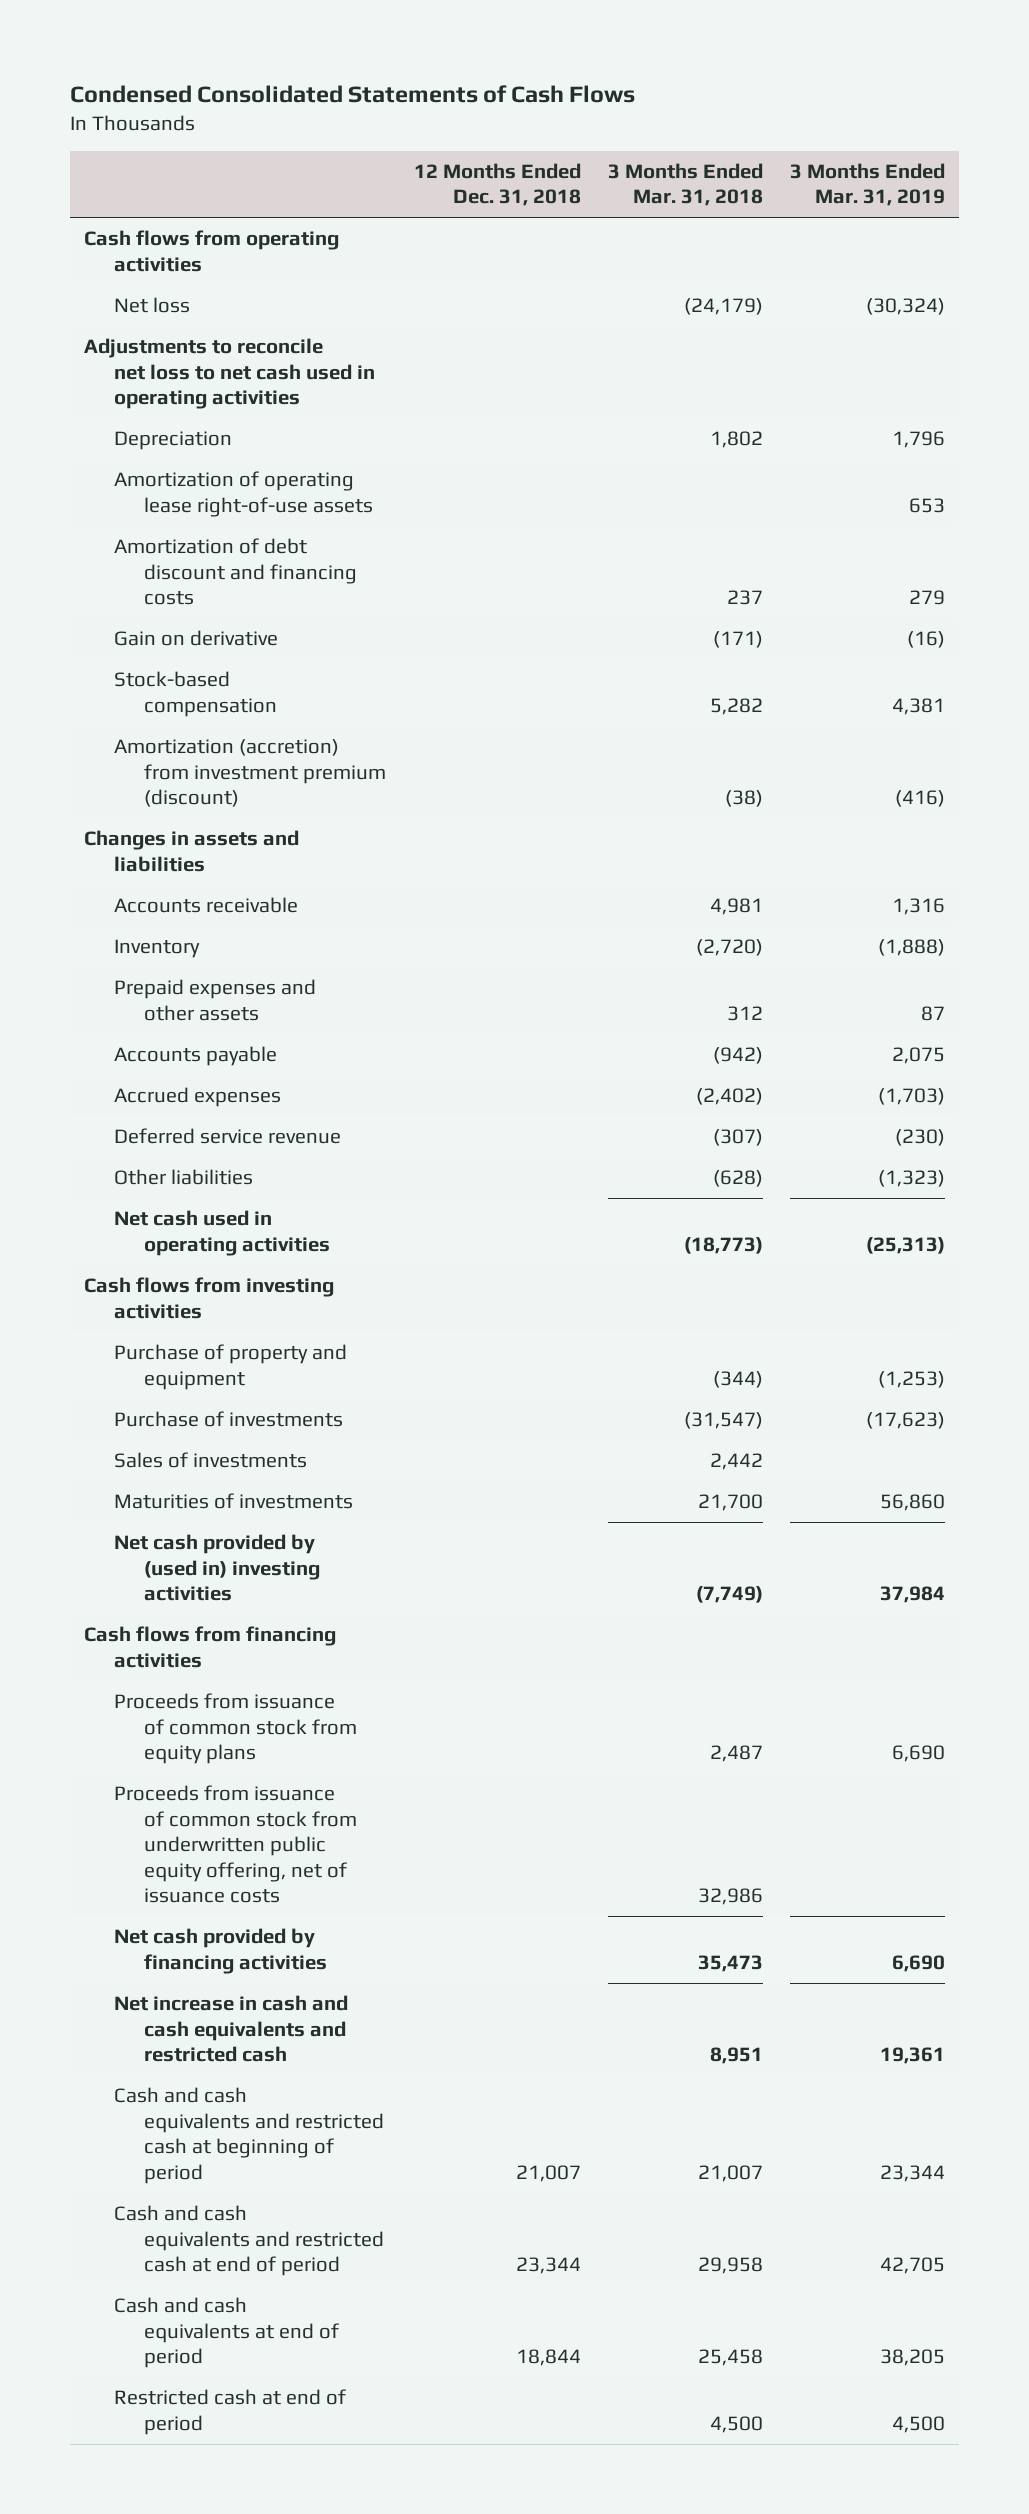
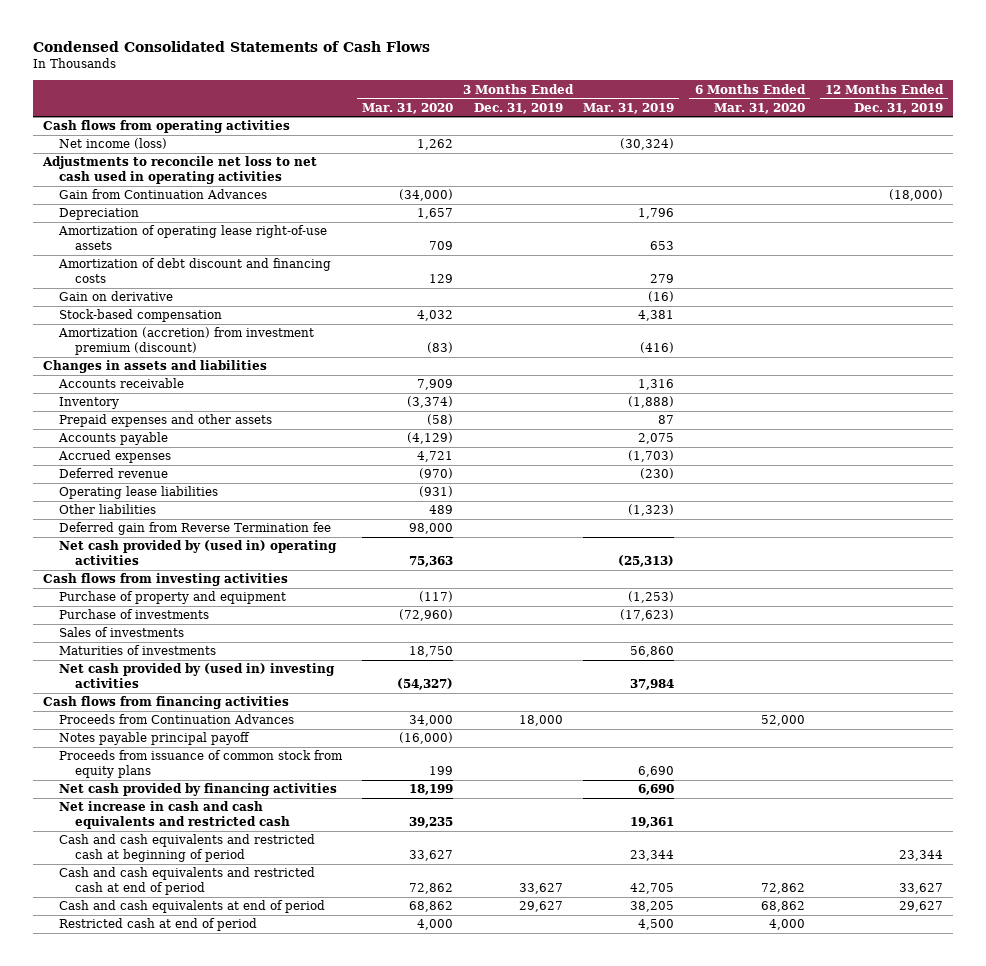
- | 12 Months Ended Dec. 31, 2018 | 3 Months Ended Mar. 31, 2018 | 3 Months Ended Mar. 31, 2019
+ | 3 Months Ended Mar. 31, 2020 | 3 Months Ended Dec. 31, 2019 | 3 Months Ended Mar. 31, 2019 | 6 Months Ended Mar. 31, 2020 | 12 Months Ended Dec. 31, 2019
- Net loss | | (24,179) | (30,324)
+ Net income (loss) | 1,262 | | (30,324) | |
+ Gain from Continuation Advances | (34,000) | | | | (18,000)
- Deferred service revenue | | (307) | (230)
+ Deferred revenue | (970) | | (230) | |
+ Operating lease liabilities | (931) | | | |
- Net cash used in operating activities | | (18,773) | (25,313)
+ Deferred gain from Reverse Termination fee | 98,000 | | | |
+ Net cash provided by (used in) operating activities | 75,363 | | (25,313) | |
+ Proceeds from Continuation Advances | 34,000 | 18,000 | | 52,000 |
+ Notes payable principal payoff | (16,000) | | | |
- Proceeds from issuance of common stock from underwritten public equity offering, net of issuance costs | | 32,986 |

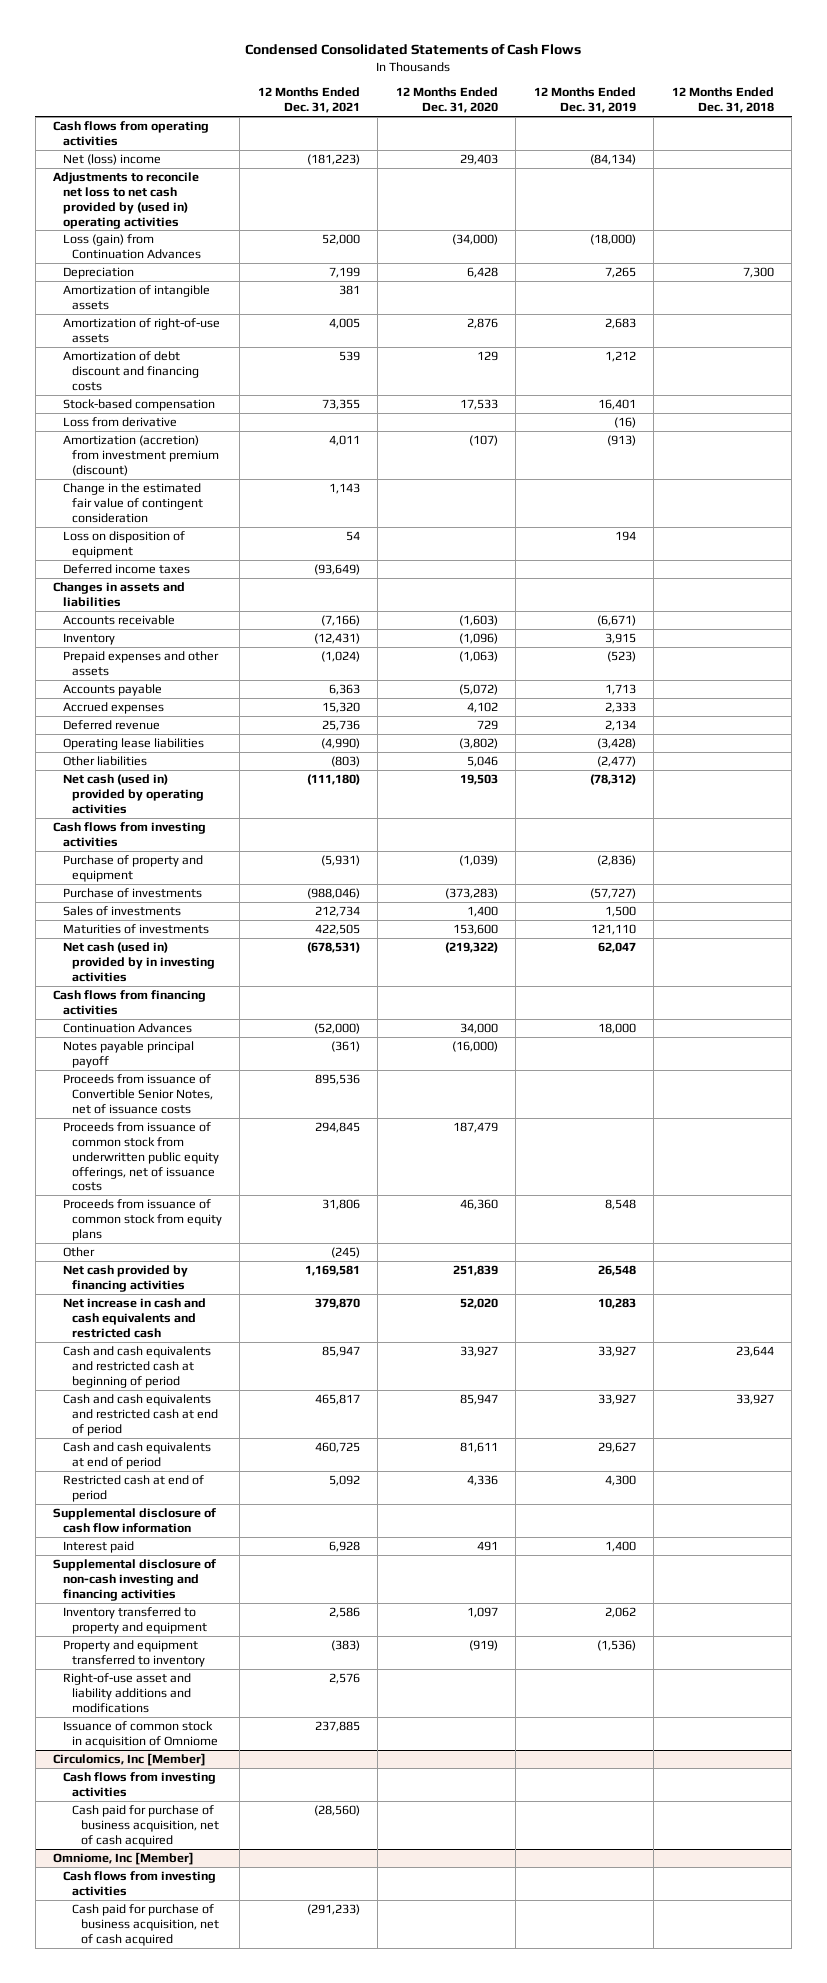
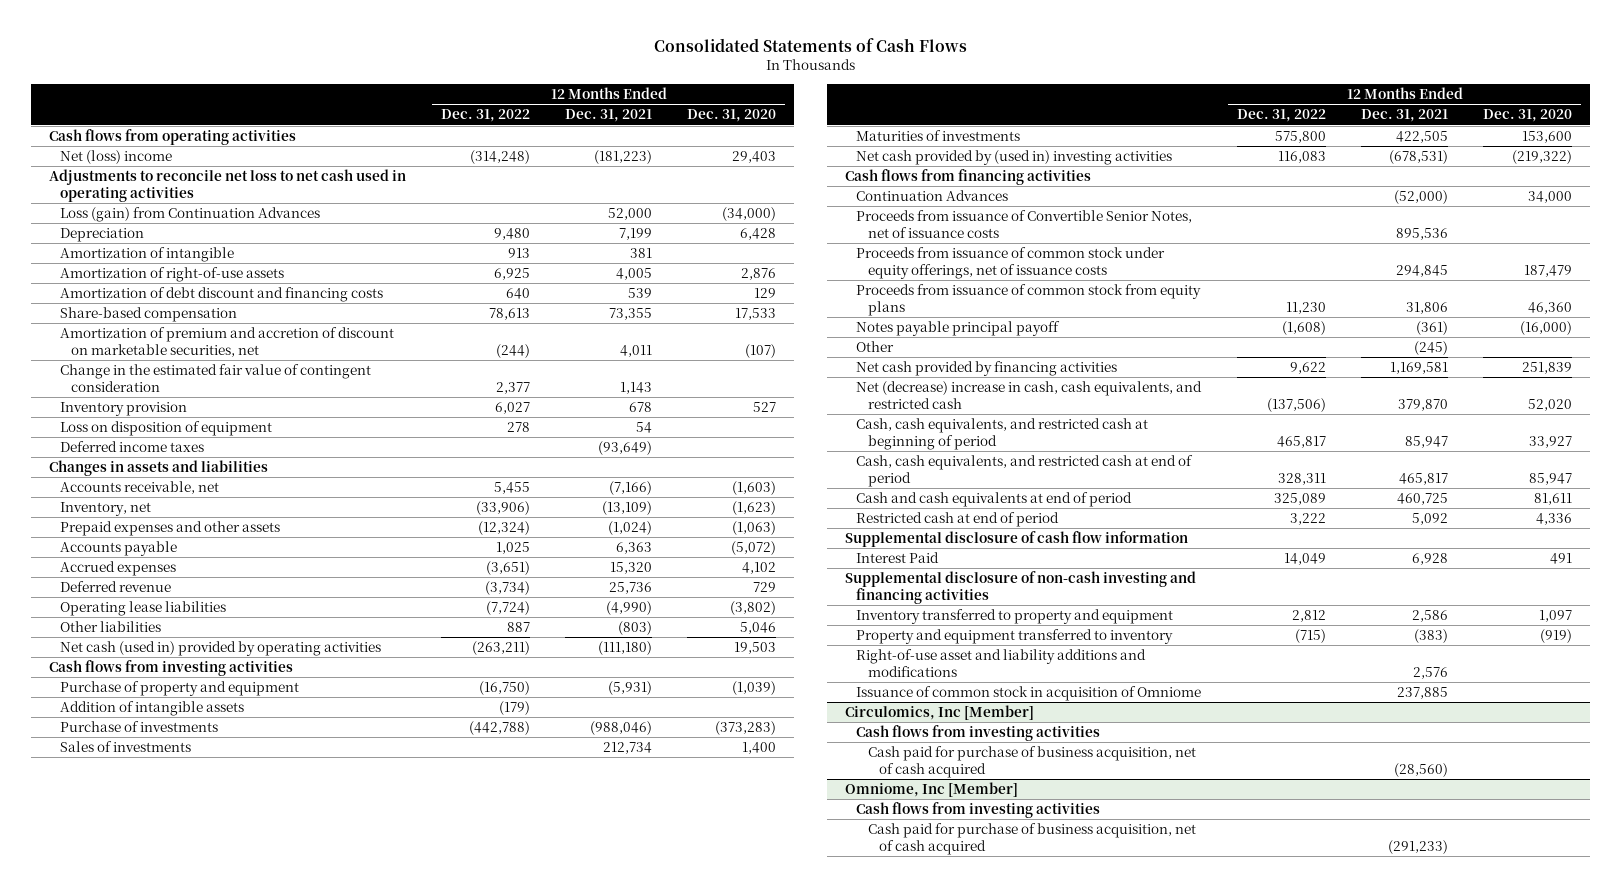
- Condensed Consolidated Statements of Cash Flows
+ Consolidated Statements of Cash Flows
- | 12 Months Ended Dec. 31, 2021 | 12 Months Ended Dec. 31, 2020 | 12 Months Ended Dec. 31, 2019 | 12 Months Ended Dec. 31, 2018
+ | 12 Months Ended Dec. 31, 2022 | 12 Months Ended Dec. 31, 2021 | 12 Months Ended Dec. 31, 2020
- Adjustments to reconcile net loss to net cash provided by (used in) operating activities
+ Adjustments to reconcile net loss to net cash used in operating activities
- Amortization of intangible assets | 381 | | |
+ Amortization of intangible | 913 | 381 |
- Stock-based compensation | 73,355 | 17,533 | 16,401 |
- Loss from derivative | | | (16) |
- Amortization (accretion) from investment premium (discount) | 4,011 | (107) | (913) |
+ Share-based compensation | 78,613 | 73,355 | 17,533
+ Amortization of premium and accretion of discount on marketable securities, net | (244) | 4,011 | (107)
+ Inventory provision | 6,027 | 678 | 527
- Accounts receivable | (7,166) | (1,603) | (6,671) |
- Inventory | (12,431) | (1,096) | 3,915 |
+ Accounts receivable, net | 5,455 | (7,166) | (1,603)
+ Inventory, net | (33,906) | (13,109) | (1,623)
+ Addition of intangible assets | (179) | |
- Net cash (used in) provided by in investing activities | (678,531) | (219,322) | 62,047 |
+ Net cash provided by (used in) investing activities | 116,083 | (678,531) | (219,322)
- Proceeds from issuance of common stock from underwritten public equity offerings, net of issuance costs | 294,845 | 187,479 | |
+ Proceeds from issuance of common stock under equity offerings, net of issuance costs | | 294,845 | 187,479
moved down: Notes payable principal payoff | (1,608) | (361) | (16,000)
- Net increase in cash and cash equivalents and restricted cash | 379,870 | 52,020 | 10,283 |
- Cash and cash equivalents and restricted cash at beginning of period | 85,947 | 33,927 | 33,927 | 23,644
- Cash and cash equivalents and restricted cash at end of period | 465,817 | 85,947 | 33,927 | 33,927
+ Net (decrease) increase in cash, cash equivalents, and restricted cash | (137,506) | 379,870 | 52,020
+ Cash, cash equivalents, and restricted cash at beginning of period | 465,817 | 85,947 | 33,927
+ Cash, cash equivalents, and restricted cash at end of period | 328,311 | 465,817 | 85,947
- Interest paid | 6,928 | 491 | 1,400 |
+ Interest Paid | 14,049 | 6,928 | 491

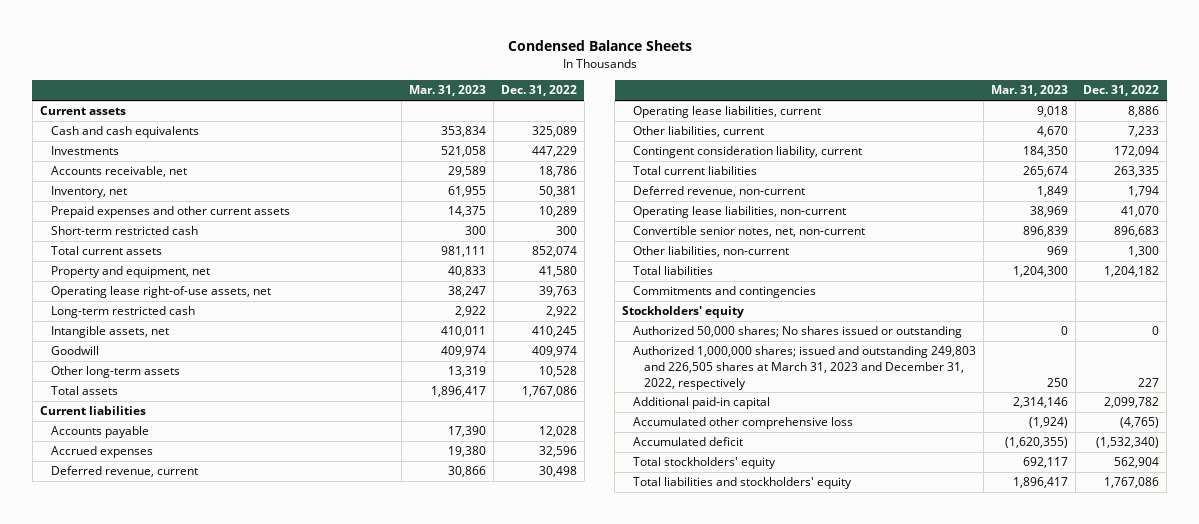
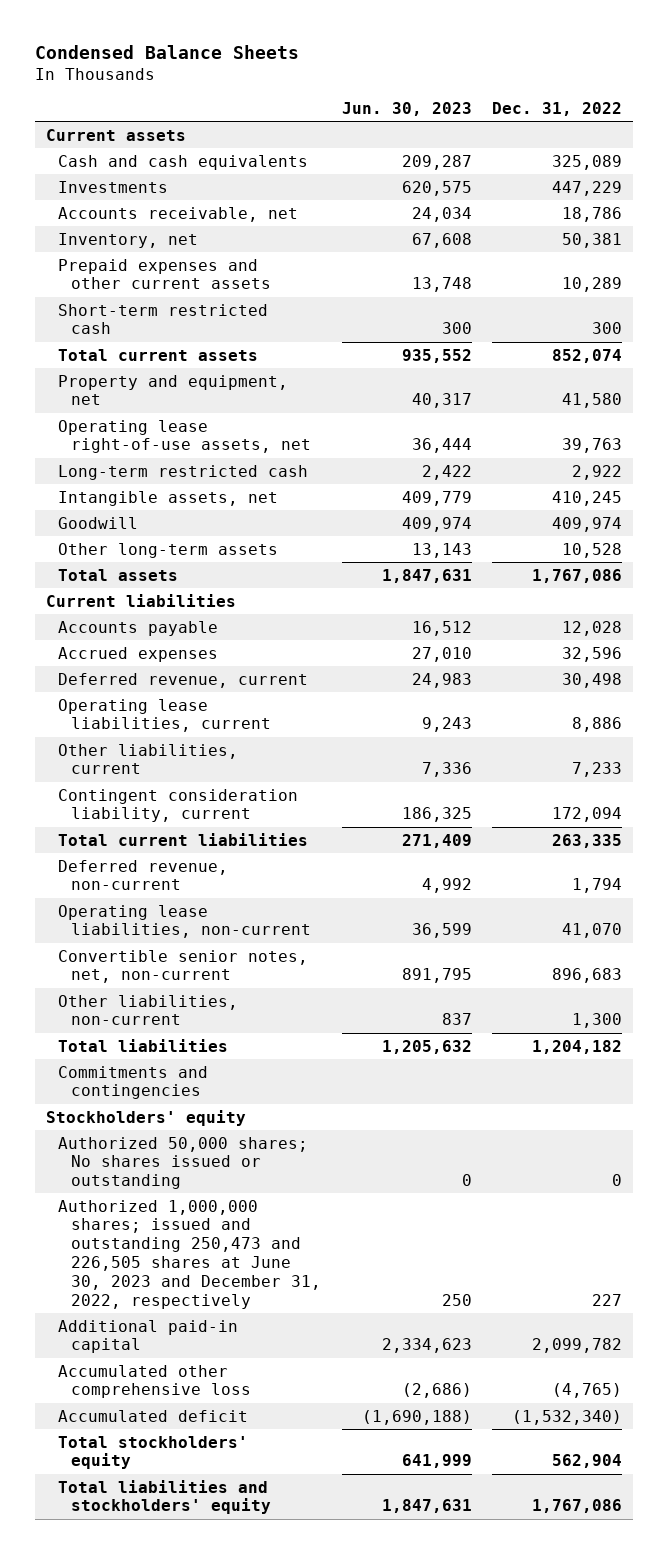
- | Mar. 31, 2023 | Dec. 31, 2022
+ | Jun. 30, 2023 | Dec. 31, 2022
- Authorized 1,000,000 shares; issued and outstanding 249,803 and 226,505 shares at March 31, 2023 and December 31, 2022, respectively | 250 | 227
+ Authorized 1,000,000 shares; issued and outstanding 250,473 and 226,505 shares at June 30, 2023 and December 31, 2022, respectively | 250 | 227

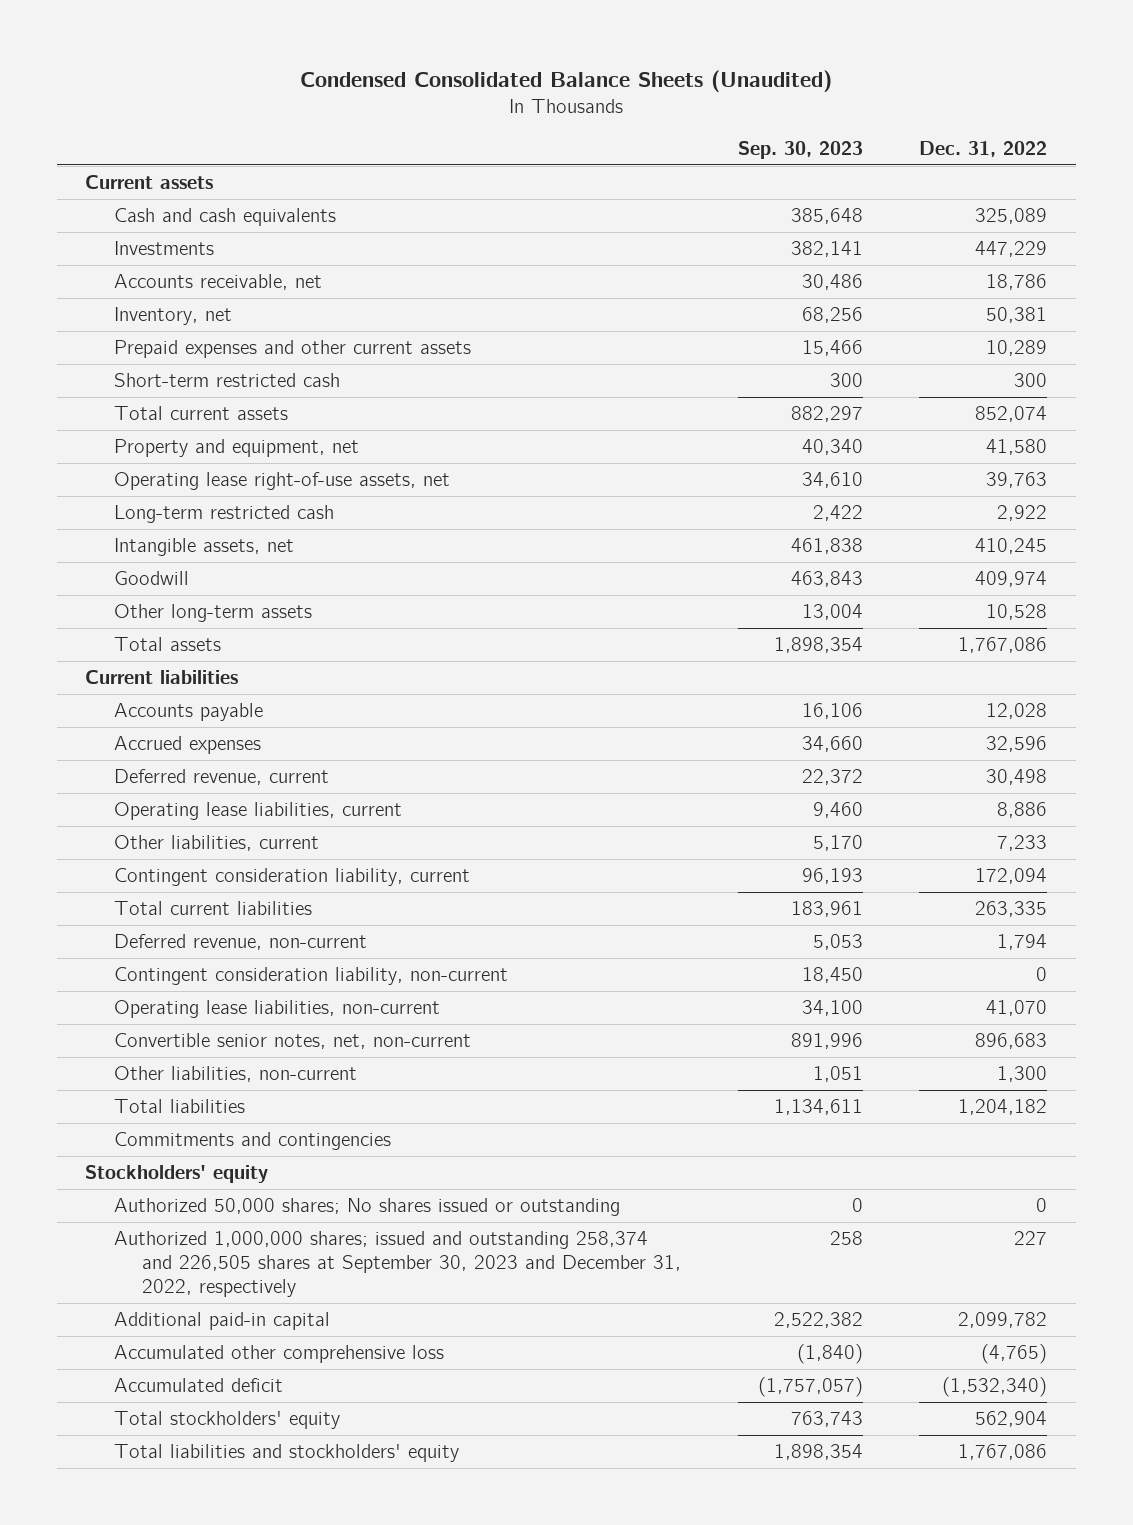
- Condensed Balance Sheets
+ Condensed Consolidated Balance Sheets (Unaudited)
- | Jun. 30, 2023 | Dec. 31, 2022
+ | Sep. 30, 2023 | Dec. 31, 2022
+ Contingent consideration liability, non-current | 18,450 | 0
- Authorized 1,000,000 shares; issued and outstanding 250,473 and 226,505 shares at June 30, 2023 and December 31, 2022, respectively | 250 | 227
+ Authorized 1,000,000 shares; issued and outstanding 258,374 and 226,505 shares at September 30, 2023 and December 31, 2022, respectively | 258 | 227

